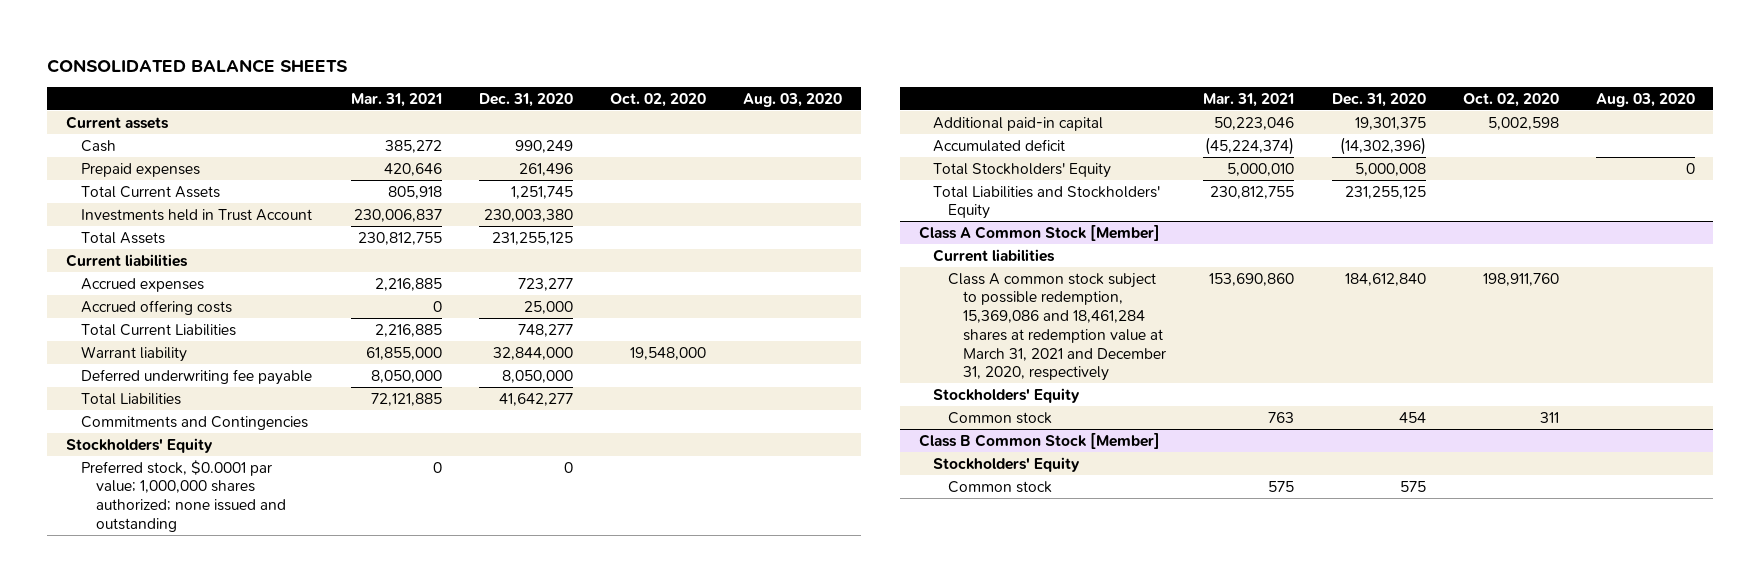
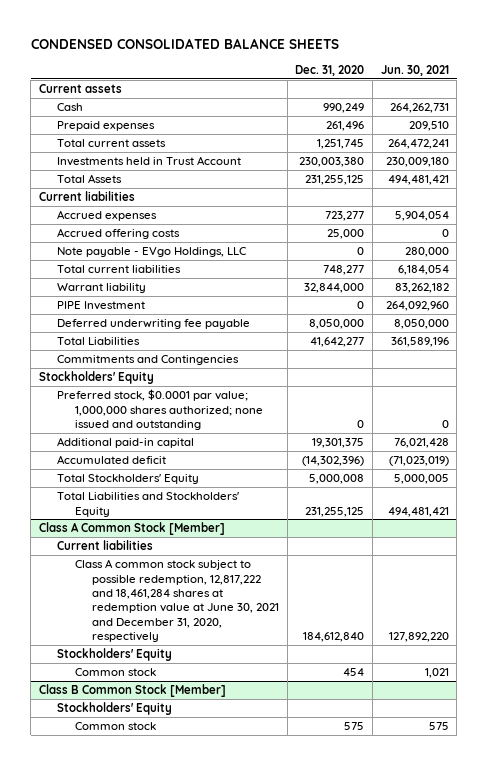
- CONSOLIDATED BALANCE SHEETS
+ CONDENSED CONSOLIDATED BALANCE SHEETS
- | Mar. 31, 2021 | Dec. 31, 2020 | Oct. 02, 2020 | Aug. 03, 2020
+ | Dec. 31, 2020 | Jun. 30, 2021
- Total Current Assets | 805,918 | 1,251,745 | |
+ Total current assets | 1,251,745 | 264,472,241
- Total Current Liabilities | 2,216,885 | 748,277 | |
+ Note payable - EVgo Holdings, LLC | 0 | 280,000
+ Total current liabilities | 748,277 | 6,184,054
+ PIPE Investment | 0 | 264,092,960
@ Class A Common Stock [Member]
- Class A common stock subject to possible redemption, 15,369,086 and 18,461,284 shares at redemption value at March 31, 2021 and December 31, 2020, respectively | 153,690,860 | 184,612,840 | 198,911,760 |
+ Class A common stock subject to possible redemption, 12,817,222 and 18,461,284 shares at redemption value at June 30, 2021 and December 31, 2020, respectively | 184,612,840 | 127,892,220

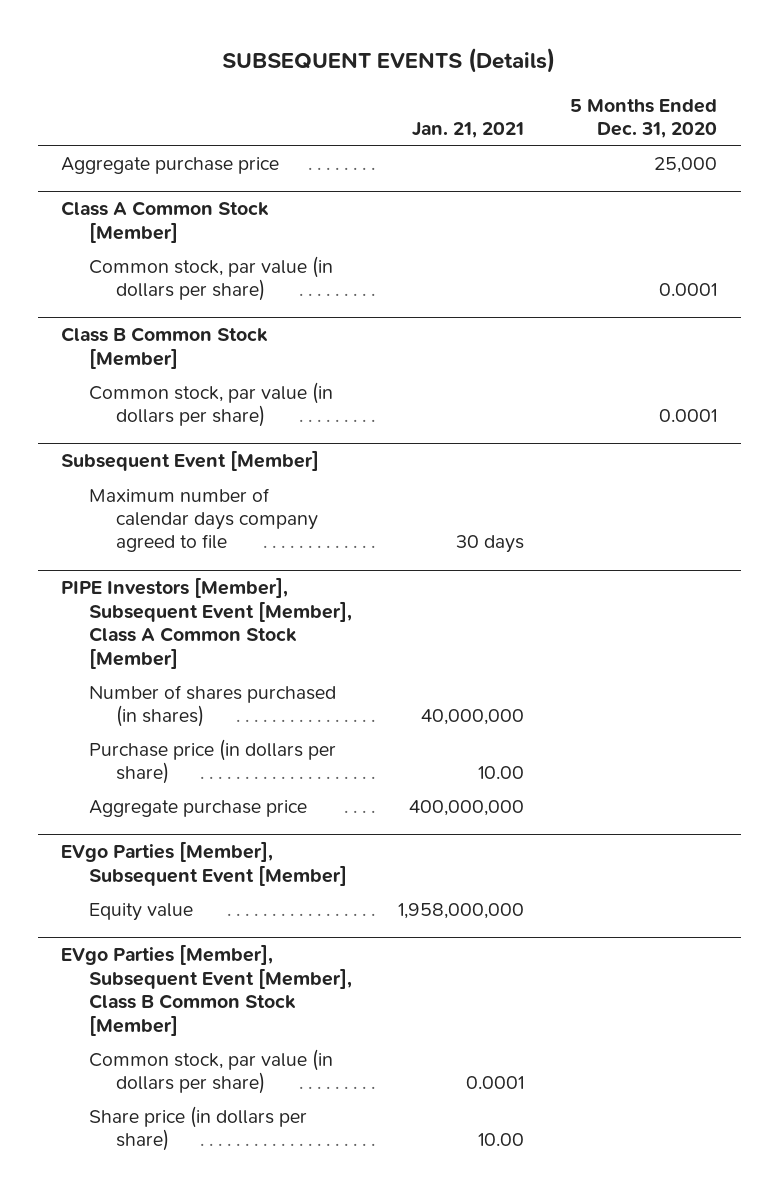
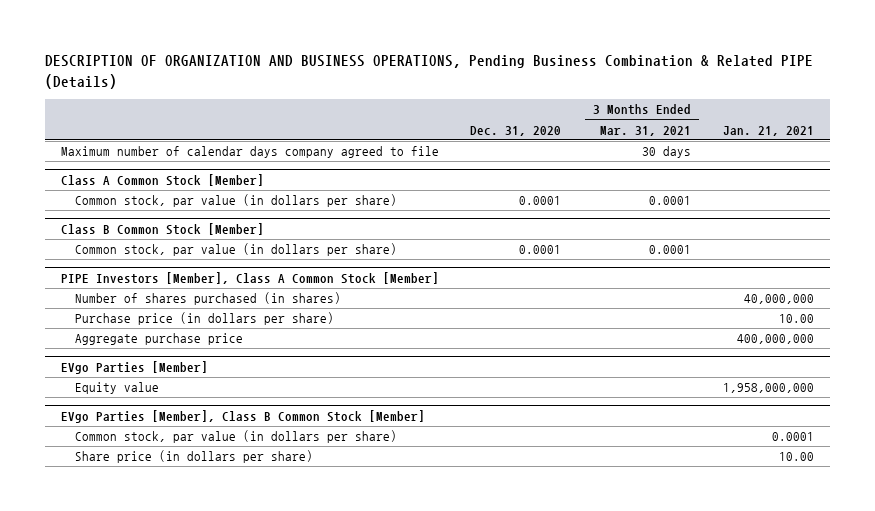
- SUBSEQUENT EVENTS (Details)
+ DESCRIPTION OF ORGANIZATION AND BUSINESS OPERATIONS, Pending Business Combination & Related PIPE (Details)
- | Jan. 21, 2021 | 5 Months Ended Dec. 31, 2020
+ | Dec. 31, 2020 | 3 Months Ended Mar. 31, 2021 | Jan. 21, 2021
- Aggregate purchase price | | 25,000
+ Maximum number of calendar days company agreed to file | | 30 days |
- Subsequent Event [Member]
- Maximum number of calendar days company agreed to file | 30 days |
- PIPE Investors [Member], Subsequent Event [Member], Class A Common Stock [Member]
+ PIPE Investors [Member], Class A Common Stock [Member]
- EVgo Parties [Member], Subsequent Event [Member]
+ EVgo Parties [Member]
- EVgo Parties [Member], Subsequent Event [Member], Class B Common Stock [Member]
+ EVgo Parties [Member], Class B Common Stock [Member]

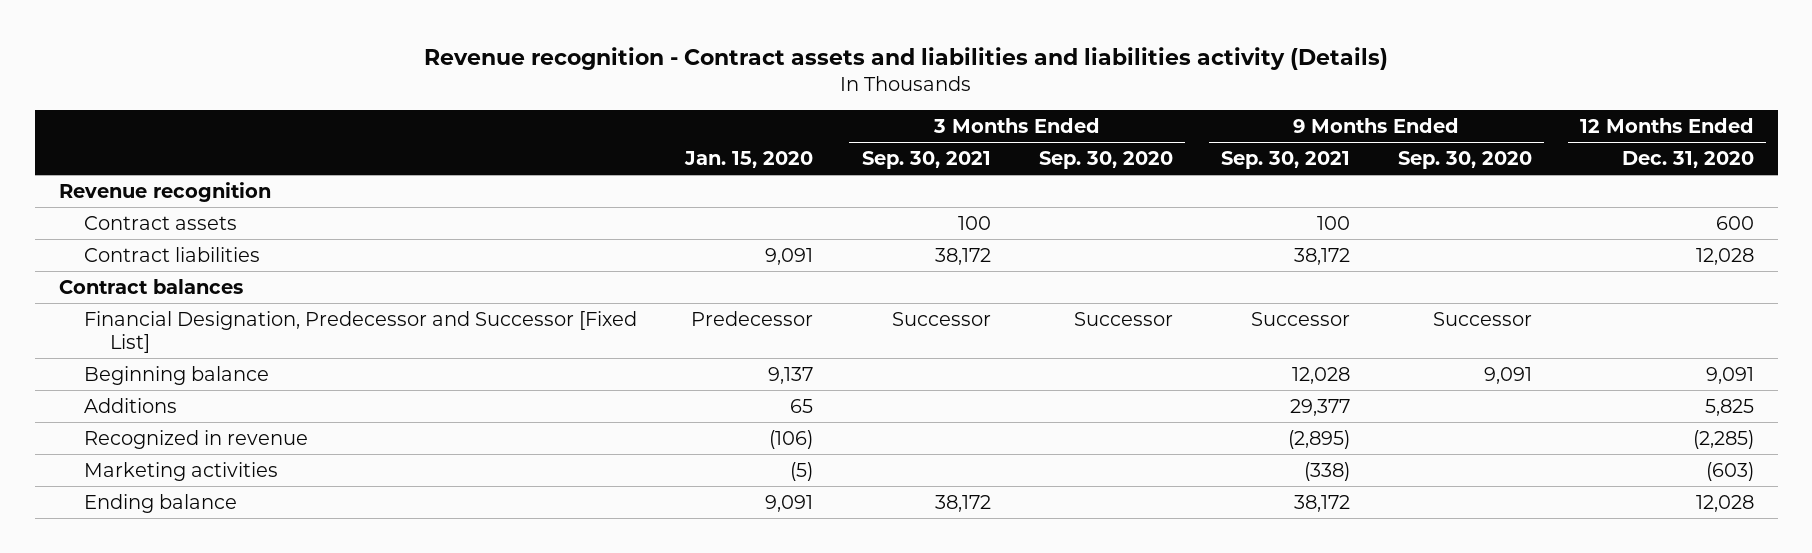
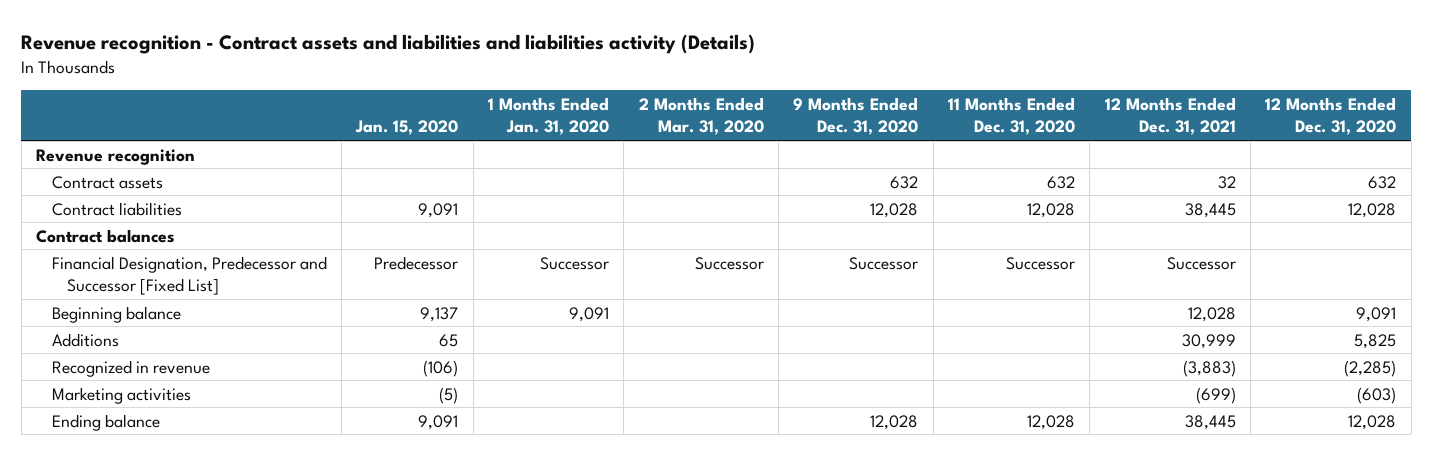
- | Jan. 15, 2020 | 3 Months Ended Sep. 30, 2021 | 3 Months Ended Sep. 30, 2020 | 9 Months Ended Sep. 30, 2021 | 9 Months Ended Sep. 30, 2020 | 12 Months Ended Dec. 31, 2020
+ | Jan. 15, 2020 | 1 Months Ended Jan. 31, 2020 | 2 Months Ended Mar. 31, 2020 | 9 Months Ended Dec. 31, 2020 | 11 Months Ended Dec. 31, 2020 | 12 Months Ended Dec. 31, 2021 | 12 Months Ended Dec. 31, 2020
- Contract assets | | 100 | | 100 | | 600
+ Contract assets | | | | 632 | 632 | 32 | 632

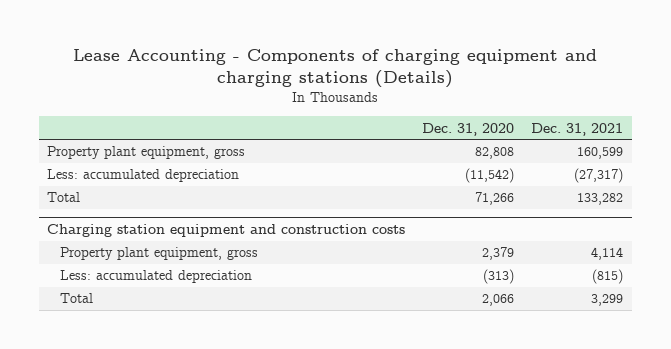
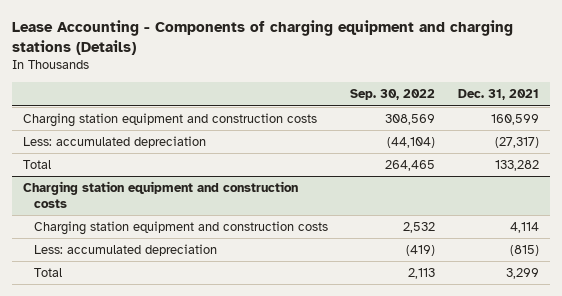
- | Dec. 31, 2020 | Dec. 31, 2021
+ | Sep. 30, 2022 | Dec. 31, 2021
- Property plant equipment, gross | 82,808 | 160,599
+ Charging station equipment and construction costs | 308,569 | 160,599
@ Charging station equipment and construction costs
- Property plant equipment, gross | 2,379 | 4,114
+ Charging station equipment and construction costs | 2,532 | 4,114

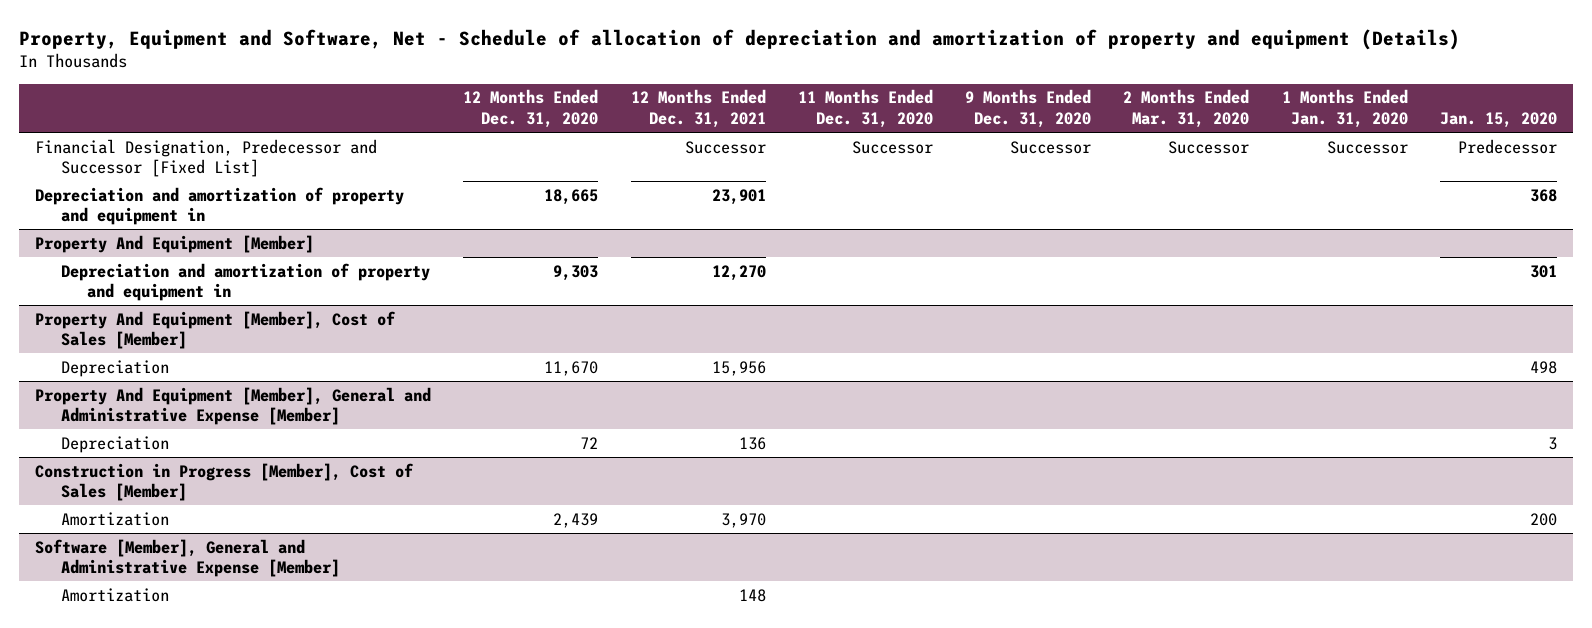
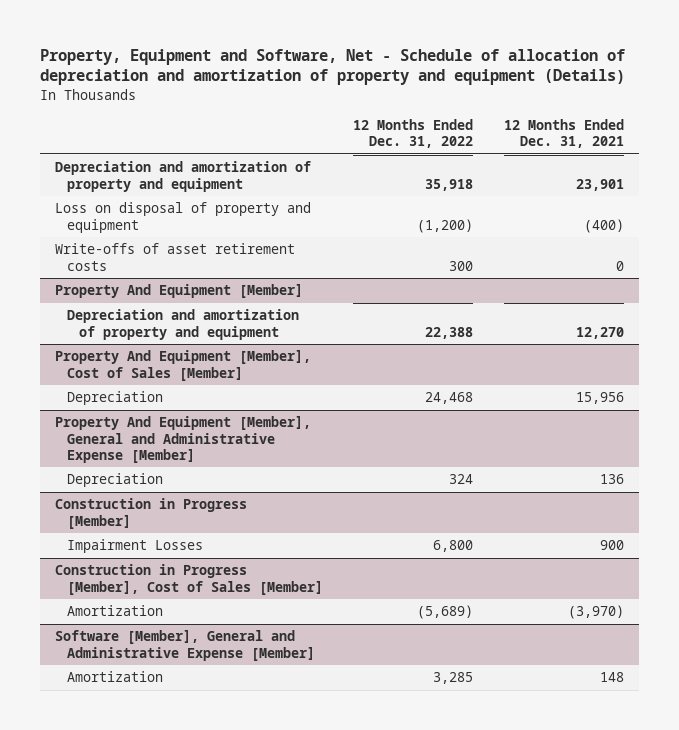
- | 12 Months Ended Dec. 31, 2020 | 12 Months Ended Dec. 31, 2021 | 11 Months Ended Dec. 31, 2020 | 9 Months Ended Dec. 31, 2020 | 2 Months Ended Mar. 31, 2020 | 1 Months Ended Jan. 31, 2020 | Jan. 15, 2020
+ | 12 Months Ended Dec. 31, 2022 | 12 Months Ended Dec. 31, 2021
- Financial Designation, Predecessor and Successor [Fixed List] | | Successor | Successor | Successor | Successor | Successor | Predecessor
- Depreciation and amortization of property and equipment in | 18,665 | 23,901 | | | | | 368
+ Depreciation and amortization of property and equipment | 35,918 | 23,901
+ Loss on disposal of property and equipment | (1,200) | (400)
+ Write-offs of asset retirement costs | 300 | 0
@ Property And Equipment [Member]
- Depreciation and amortization of property and equipment in | 9,303 | 12,270 | | | | | 301
+ Depreciation and amortization of property and equipment | 22,388 | 12,270
+ Construction in Progress [Member]
+ Impairment Losses | 6,800 | 900
@ Construction in Progress [Member], Cost of Sales [Member]
- Amortization | 2,439 | 3,970 | | | | | 200
+ Amortization | (5,689) | (3,970)

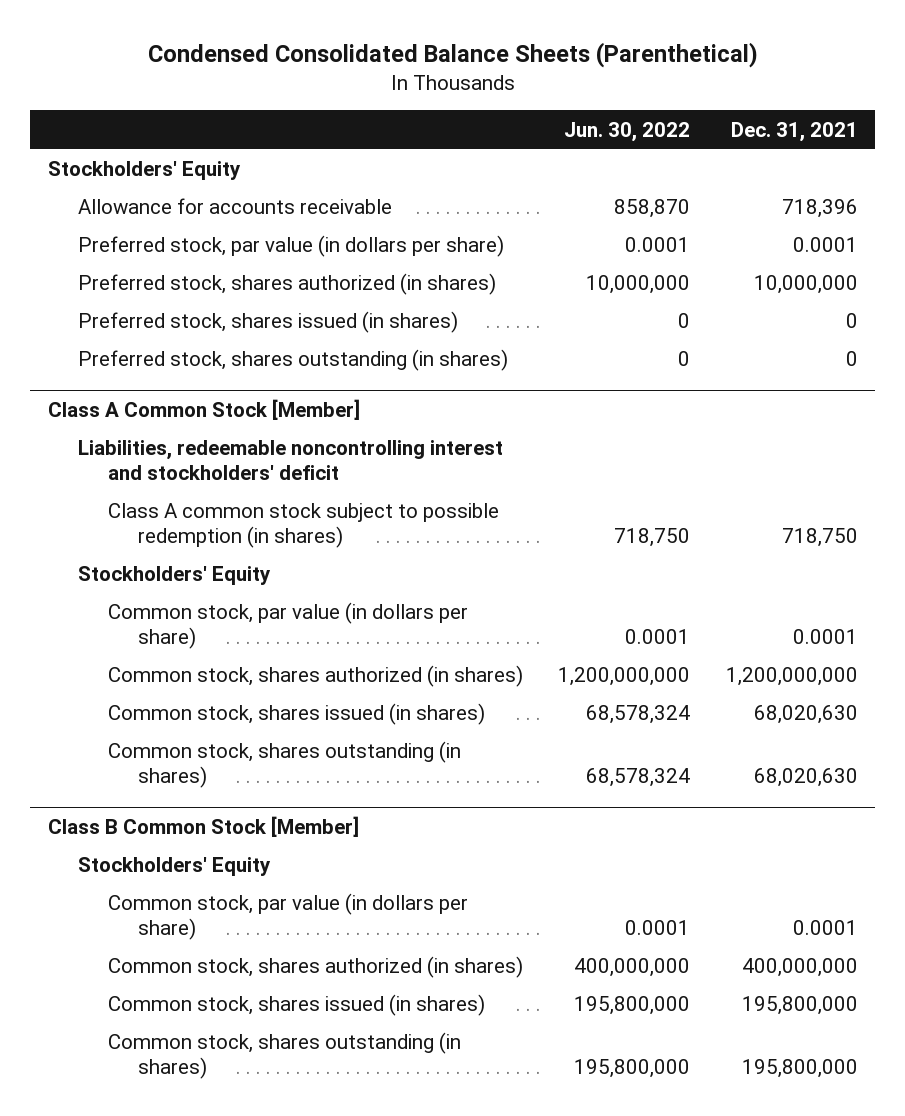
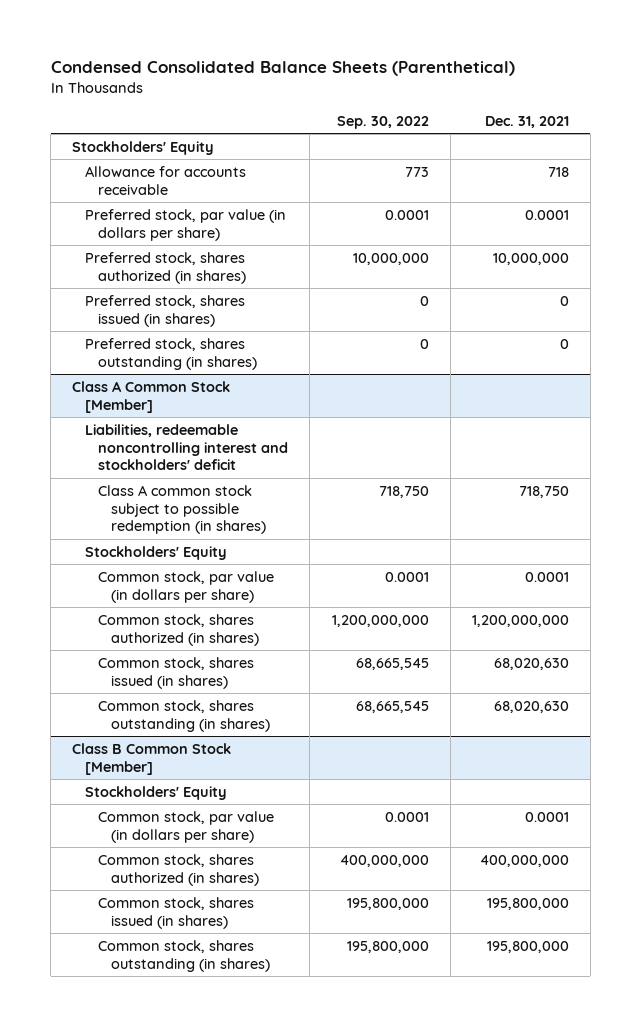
- | Jun. 30, 2022 | Dec. 31, 2021
+ | Sep. 30, 2022 | Dec. 31, 2021
- Allowance for accounts receivable | 858,870 | 718,396
+ Allowance for accounts receivable | 773 | 718

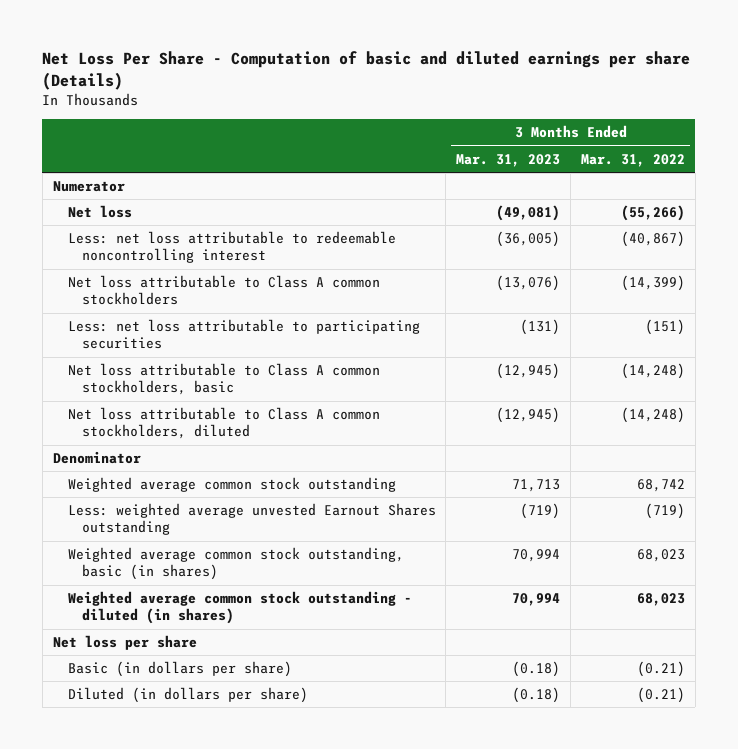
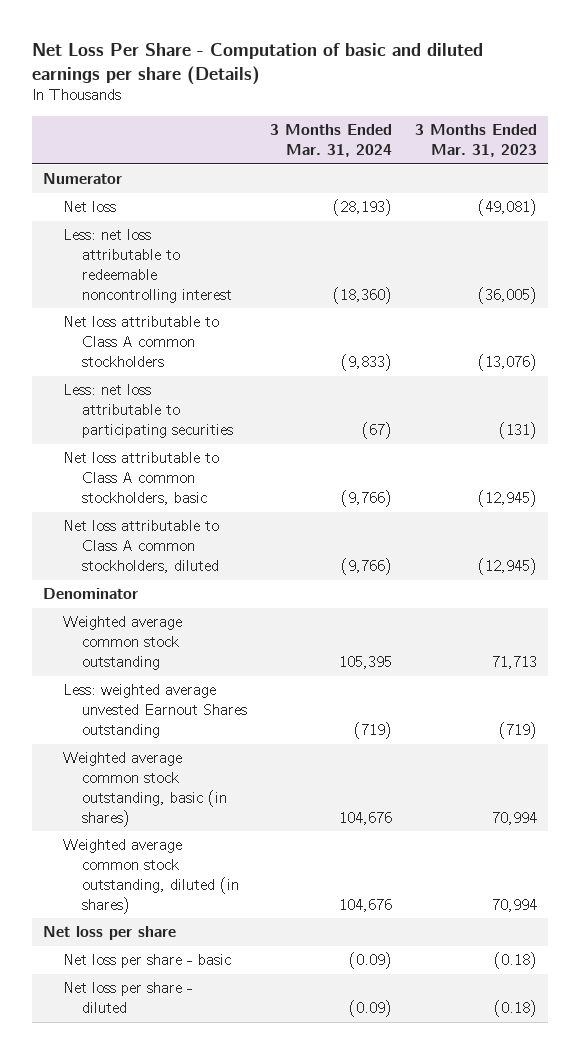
- | 3 Months Ended Mar. 31, 2023 | 3 Months Ended Mar. 31, 2022
+ | 3 Months Ended Mar. 31, 2024 | 3 Months Ended Mar. 31, 2023
- Weighted average common stock outstanding - diluted (in shares) | 70,994 | 68,023
+ Weighted average common stock outstanding, diluted (in shares) | 104,676 | 70,994
- Basic (in dollars per share) | (0.18) | (0.21)
- Diluted (in dollars per share) | (0.18) | (0.21)
+ Net loss per share - basic | (0.09) | (0.18)
+ Net loss per share - diluted | (0.09) | (0.18)

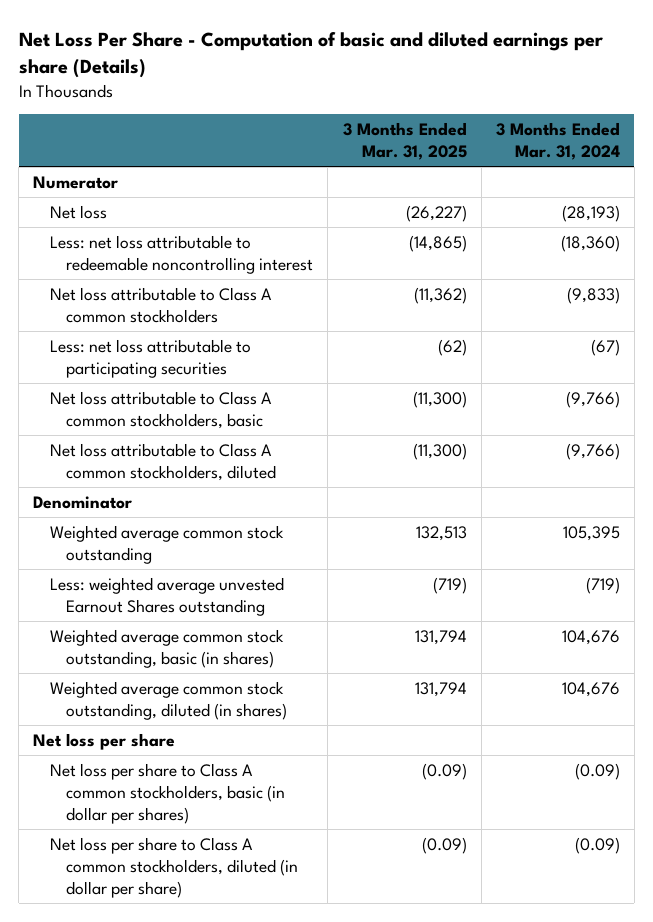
- | 3 Months Ended Mar. 31, 2024 | 3 Months Ended Mar. 31, 2023
+ | 3 Months Ended Mar. 31, 2025 | 3 Months Ended Mar. 31, 2024
- Net loss per share - basic | (0.09) | (0.18)
- Net loss per share - diluted | (0.09) | (0.18)
+ Net loss per share to Class A common stockholders, basic (in dollar per shares) | (0.09) | (0.09)
+ Net loss per share to Class A common stockholders, diluted (in dollar per share) | (0.09) | (0.09)

